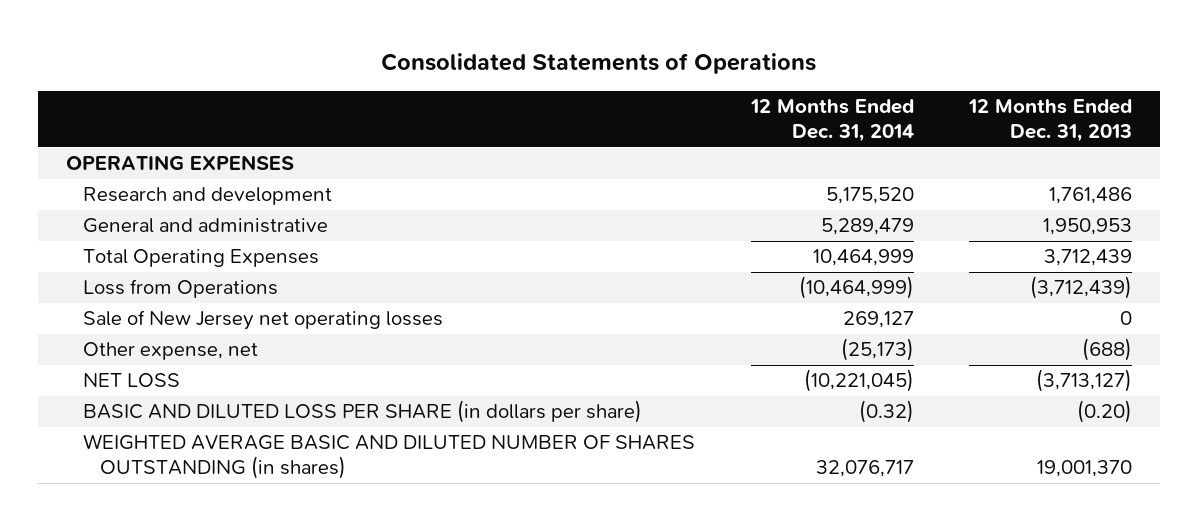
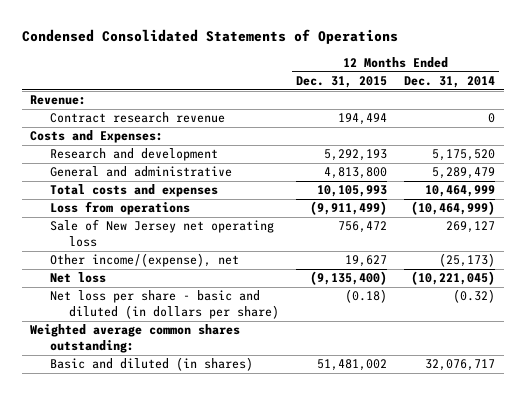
- Consolidated Statements of Operations
+ Condensed Consolidated Statements of Operations
- | 12 Months Ended Dec. 31, 2014 | 12 Months Ended Dec. 31, 2013
+ | 12 Months Ended Dec. 31, 2015 | 12 Months Ended Dec. 31, 2014
- OPERATING EXPENSES
+ Revenue:
+ Contract research revenue | 194,494 | 0
+ Costs and Expenses:
- Total Operating Expenses | 10,464,999 | 3,712,439
- Loss from Operations | (10,464,999) | (3,712,439)
- Sale of New Jersey net operating losses | 269,127 | 0
- Other expense, net | (25,173) | (688)
- NET LOSS | (10,221,045) | (3,713,127)
- BASIC AND DILUTED LOSS PER SHARE (in dollars per share) | (0.32) | (0.20)
- WEIGHTED AVERAGE BASIC AND DILUTED NUMBER OF SHARES OUTSTANDING (in shares) | 32,076,717 | 19,001,370
+ Total costs and expenses | 10,105,993 | 10,464,999
+ Loss from operations | (9,911,499) | (10,464,999)
+ Sale of New Jersey net operating loss | 756,472 | 269,127
+ Other income/(expense), net | 19,627 | (25,173)
+ Net loss | (9,135,400) | (10,221,045)
+ Net loss per share - basic and diluted (in dollars per share) | (0.18) | (0.32)
+ Weighted average common shares outstanding:
+ Basic and diluted (in shares) | 51,481,002 | 32,076,717

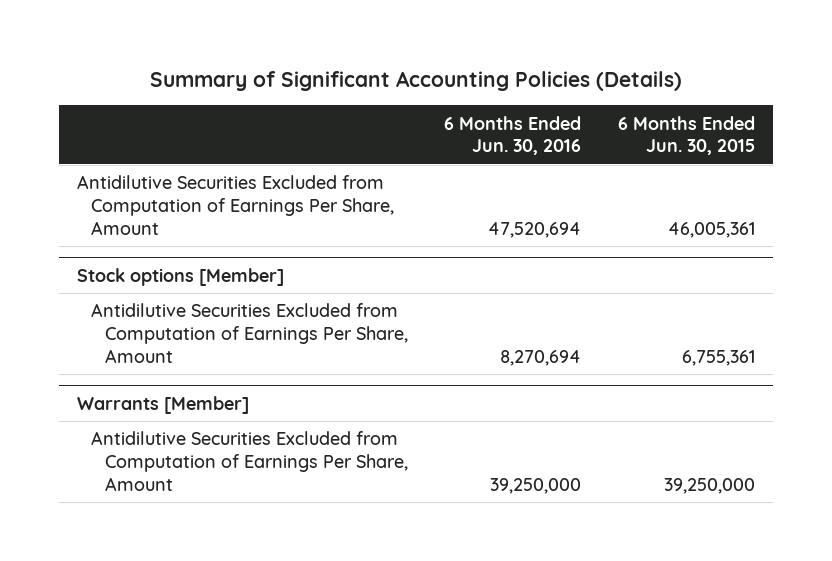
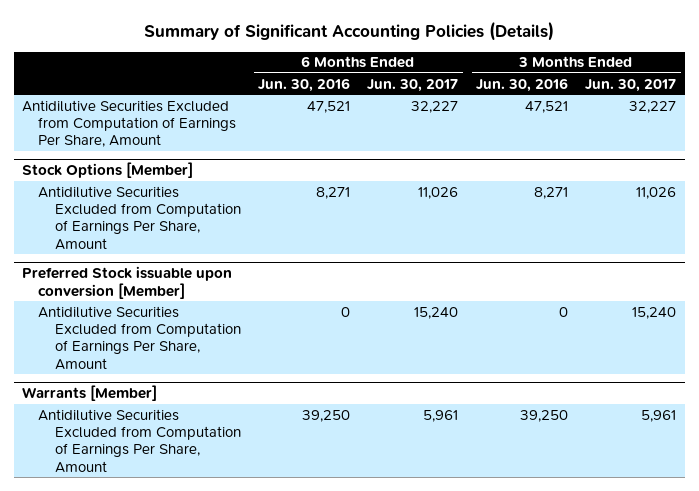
- | 6 Months Ended Jun. 30, 2016 | 6 Months Ended Jun. 30, 2015
+ | 6 Months Ended Jun. 30, 2016 | 6 Months Ended Jun. 30, 2017 | 3 Months Ended Jun. 30, 2016 | 3 Months Ended Jun. 30, 2017
- Antidilutive Securities Excluded from Computation of Earnings Per Share, Amount | 47,520,694 | 46,005,361
- Stock options [Member]
- Antidilutive Securities Excluded from Computation of Earnings Per Share, Amount | 8,270,694 | 6,755,361
+ Antidilutive Securities Excluded from Computation of Earnings Per Share, Amount | 47,521 | 32,227 | 47,521 | 32,227
+ Stock Options [Member]
+ Antidilutive Securities Excluded from Computation of Earnings Per Share, Amount | 8,271 | 11,026 | 8,271 | 11,026
+ Preferred Stock issuable upon conversion [Member]
+ Antidilutive Securities Excluded from Computation of Earnings Per Share, Amount | 0 | 15,240 | 0 | 15,240
@ Warrants [Member]
- Antidilutive Securities Excluded from Computation of Earnings Per Share, Amount | 39,250,000 | 39,250,000
+ Antidilutive Securities Excluded from Computation of Earnings Per Share, Amount | 39,250 | 5,961 | 39,250 | 5,961

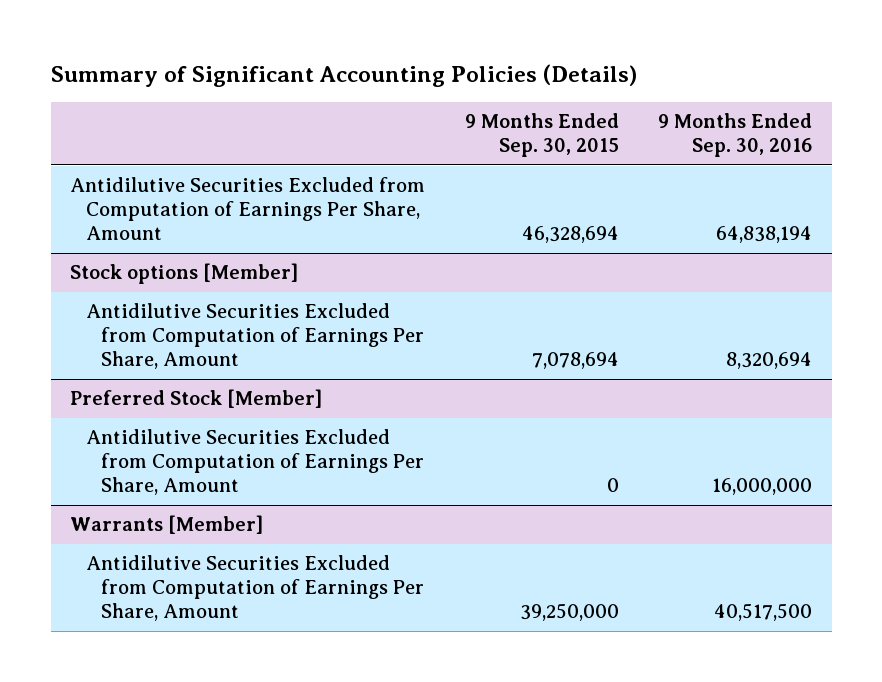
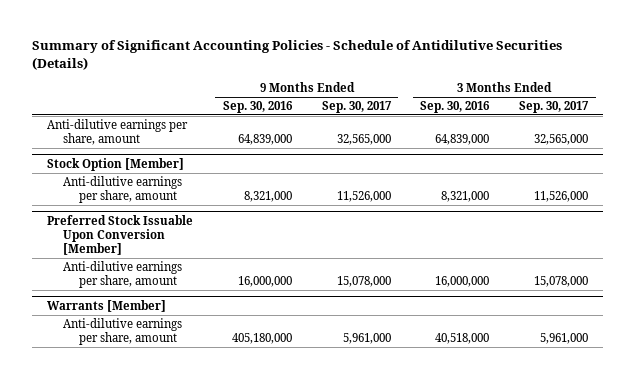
- Summary of Significant Accounting Policies (Details)
+ Summary of Significant Accounting Policies - Schedule of Antidilutive Securities (Details)
- | 9 Months Ended Sep. 30, 2015 | 9 Months Ended Sep. 30, 2016
+ | 9 Months Ended Sep. 30, 2016 | 9 Months Ended Sep. 30, 2017 | 3 Months Ended Sep. 30, 2016 | 3 Months Ended Sep. 30, 2017
- Antidilutive Securities Excluded from Computation of Earnings Per Share, Amount | 46,328,694 | 64,838,194
- Stock options [Member]
- Antidilutive Securities Excluded from Computation of Earnings Per Share, Amount | 7,078,694 | 8,320,694
- Preferred Stock [Member]
- Antidilutive Securities Excluded from Computation of Earnings Per Share, Amount | 0 | 16,000,000
+ Anti-dilutive earnings per share, amount | 64,839,000 | 32,565,000 | 64,839,000 | 32,565,000
+ Stock Option [Member]
+ Anti-dilutive earnings per share, amount | 8,321,000 | 11,526,000 | 8,321,000 | 11,526,000
+ Preferred Stock Issuable Upon Conversion [Member]
+ Anti-dilutive earnings per share, amount | 16,000,000 | 15,078,000 | 16,000,000 | 15,078,000
@ Warrants [Member]
- Antidilutive Securities Excluded from Computation of Earnings Per Share, Amount | 39,250,000 | 40,517,500
+ Anti-dilutive earnings per share, amount | 405,180,000 | 5,961,000 | 40,518,000 | 5,961,000

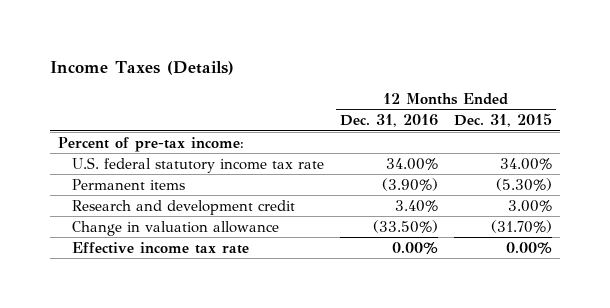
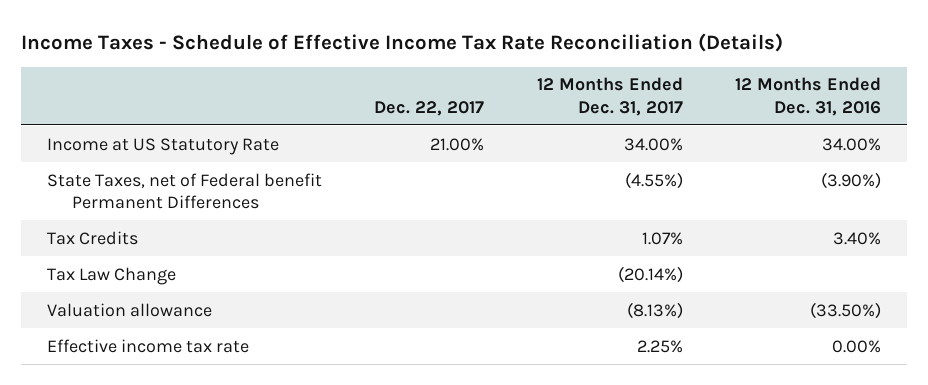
- Income Taxes (Details)
+ Income Taxes - Schedule of Effective Income Tax Rate Reconciliation (Details)
- | 12 Months Ended Dec. 31, 2016 | 12 Months Ended Dec. 31, 2015
+ | Dec. 22, 2017 | 12 Months Ended Dec. 31, 2017 | 12 Months Ended Dec. 31, 2016
- Percent of pre-tax income:
- U.S. federal statutory income tax rate | 34.00% | 34.00%
- Permanent items | (3.90%) | (5.30%)
- Research and development credit | 3.40% | 3.00%
- Change in valuation allowance | (33.50%) | (31.70%)
+ Income at US Statutory Rate | 21.00% | 34.00% | 34.00%
+ State Taxes, net of Federal benefit Permanent Differences | | (4.55%) | (3.90%)
+ Tax Credits | | 1.07% | 3.40%
+ Tax Law Change | | (20.14%) |
+ Valuation allowance | | (8.13%) | (33.50%)

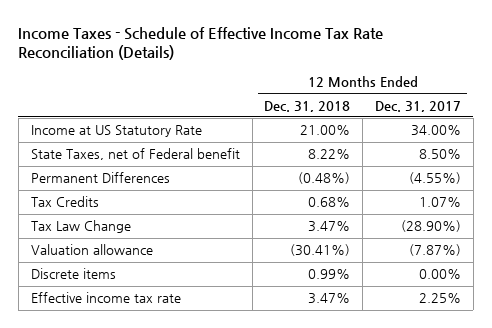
- | Dec. 22, 2017 | 12 Months Ended Dec. 31, 2017 | 12 Months Ended Dec. 31, 2016
+ | 12 Months Ended Dec. 31, 2018 | 12 Months Ended Dec. 31, 2017
- State Taxes, net of Federal benefit Permanent Differences | | (4.55%) | (3.90%)
+ State Taxes, net of Federal benefit | 8.22% | 8.50%
+ Permanent Differences | (0.48%) | (4.55%)
- Tax Law Change | | (20.14%) |
- Valuation allowance | | (8.13%) | (33.50%)
+ Tax Law Change | 3.47% | (28.90%)
+ Valuation allowance | (30.41%) | (7.87%)
+ Discrete items | 0.99% | 0.00%

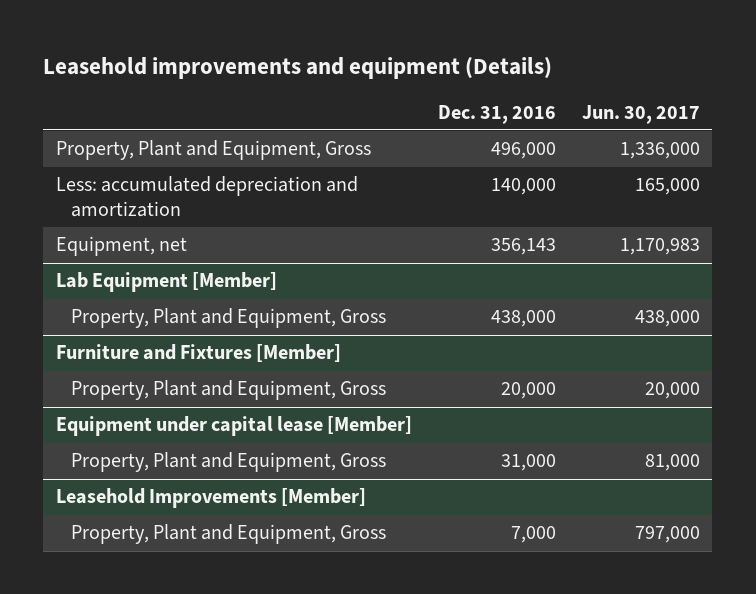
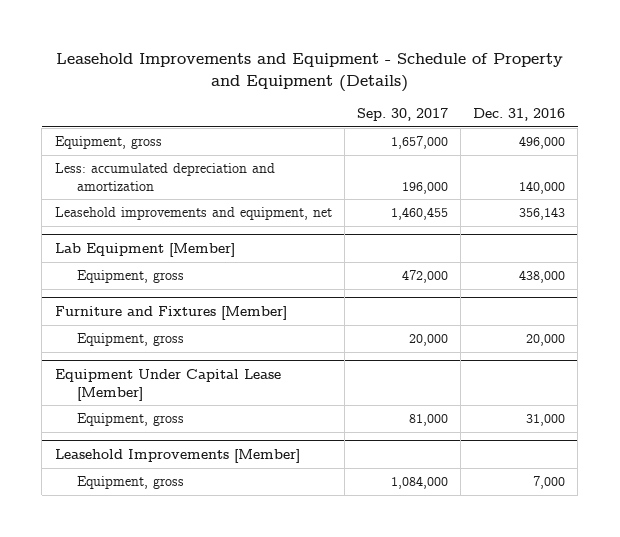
- Leasehold improvements and equipment (Details)
+ Leasehold Improvements and Equipment - Schedule of Property and Equipment (Details)
- | Dec. 31, 2016 | Jun. 30, 2017
+ | Sep. 30, 2017 | Dec. 31, 2016
- Property, Plant and Equipment, Gross | 496,000 | 1,336,000
+ Equipment, gross | 1,657,000 | 496,000
- Equipment, net | 356,143 | 1,170,983
+ Leasehold improvements and equipment, net | 1,460,455 | 356,143
@ Lab Equipment [Member]
- Property, Plant and Equipment, Gross | 438,000 | 438,000
+ Equipment, gross | 472,000 | 438,000
@ Furniture and Fixtures [Member]
- Property, Plant and Equipment, Gross | 20,000 | 20,000
- Equipment under capital lease [Member]
- Property, Plant and Equipment, Gross | 31,000 | 81,000
@ Furniture and Fixtures [Member]
+ Equipment, gross | 20,000 | 20,000
+ Equipment Under Capital Lease [Member]
+ Equipment, gross | 81,000 | 31,000
@ Leasehold Improvements [Member]
- Property, Plant and Equipment, Gross | 7,000 | 797,000
+ Equipment, gross | 1,084,000 | 7,000

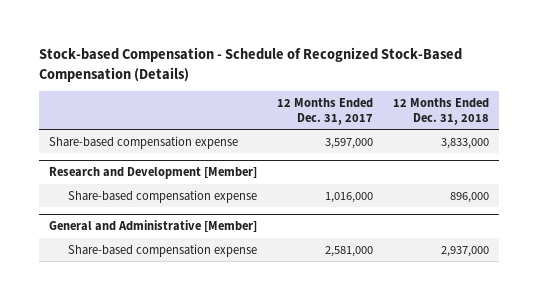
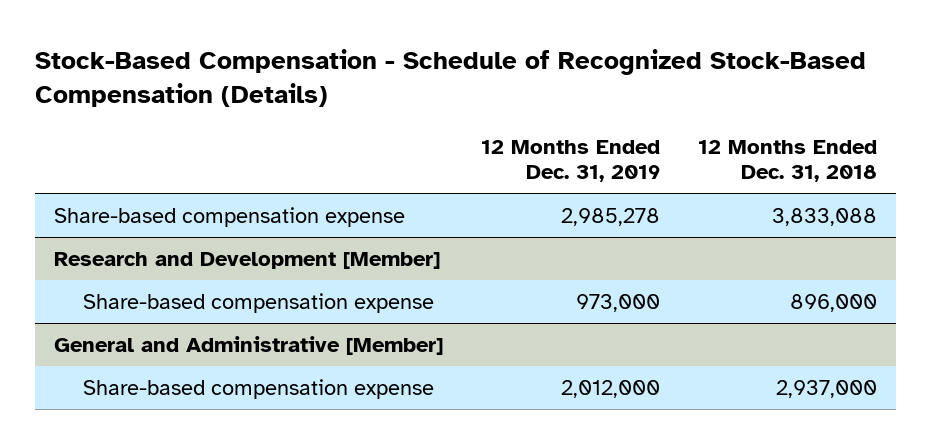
- Stock-based Compensation - Schedule of Recognized Stock-Based Compensation (Details)
+ Stock-Based Compensation - Schedule of Recognized Stock-Based Compensation (Details)
- | 12 Months Ended Dec. 31, 2017 | 12 Months Ended Dec. 31, 2018
+ | 12 Months Ended Dec. 31, 2019 | 12 Months Ended Dec. 31, 2018
- Share-based compensation expense | 3,597,000 | 3,833,000
+ Share-based compensation expense | 2,985,278 | 3,833,088

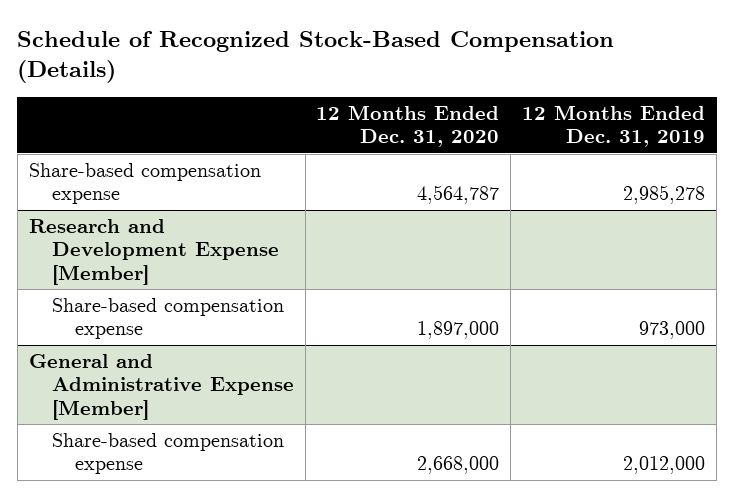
- Stock-Based Compensation - Schedule of Recognized Stock-Based Compensation (Details)
+ Schedule of Recognized Stock-Based Compensation (Details)
- | 12 Months Ended Dec. 31, 2019 | 12 Months Ended Dec. 31, 2018
+ | 12 Months Ended Dec. 31, 2020 | 12 Months Ended Dec. 31, 2019
- Research and Development [Member]
+ Research and Development Expense [Member]
- General and Administrative [Member]
+ General and Administrative Expense [Member]

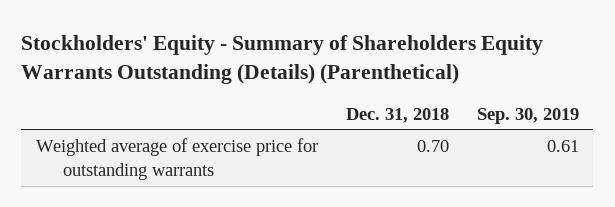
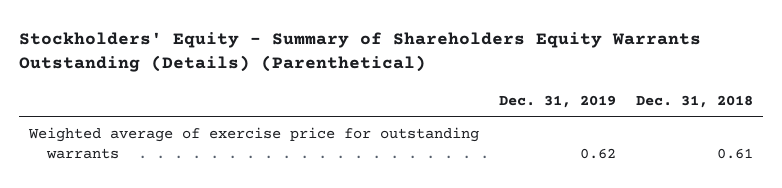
- | Dec. 31, 2018 | Sep. 30, 2019
+ | Dec. 31, 2019 | Dec. 31, 2018
- Weighted average of exercise price for outstanding warrants | 0.70 | 0.61
+ Weighted average of exercise price for outstanding warrants | 0.62 | 0.61

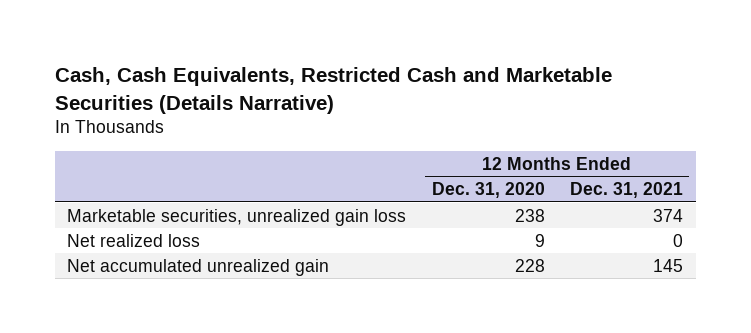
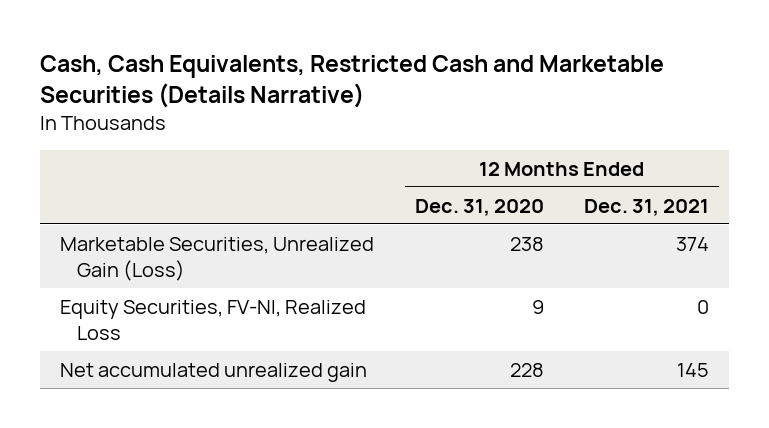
- Marketable securities, unrealized gain loss | 238 | 374
- Net realized loss | 9 | 0
+ Marketable Securities, Unrealized Gain (Loss) | 238 | 374
+ Equity Securities, FV-NI, Realized Loss | 9 | 0

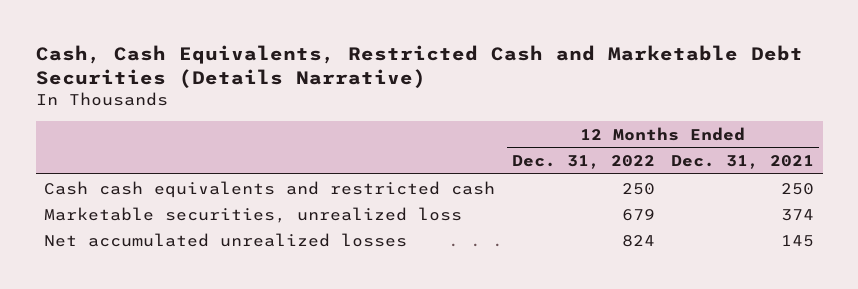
- Cash, Cash Equivalents, Restricted Cash and Marketable Securities (Details Narrative)
+ Cash, Cash Equivalents, Restricted Cash and Marketable Debt Securities (Details Narrative)
- | 12 Months Ended Dec. 31, 2020 | 12 Months Ended Dec. 31, 2021
+ | 12 Months Ended Dec. 31, 2022 | 12 Months Ended Dec. 31, 2021
- Marketable Securities, Unrealized Gain (Loss) | 238 | 374
- Equity Securities, FV-NI, Realized Loss | 9 | 0
- Net accumulated unrealized gain | 228 | 145
+ Cash cash equivalents and restricted cash | 250 | 250
+ Marketable securities, unrealized loss | 679 | 374
+ Net accumulated unrealized losses | 824 | 145

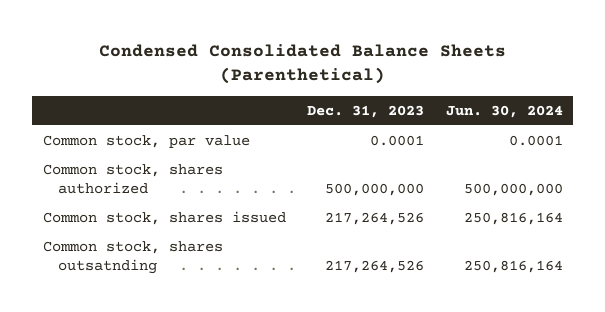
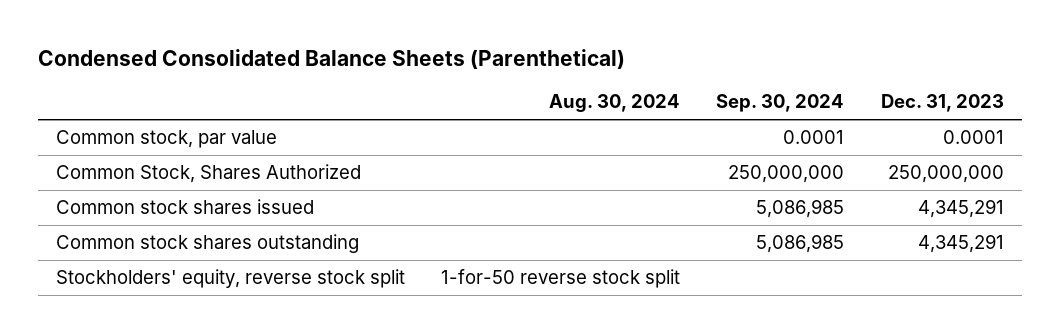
- | Dec. 31, 2023 | Jun. 30, 2024
+ | Aug. 30, 2024 | Sep. 30, 2024 | Dec. 31, 2023
- Common stock, shares authorized | 500,000,000 | 500,000,000
- Common stock, shares issued | 217,264,526 | 250,816,164
- Common stock, shares outsatnding | 217,264,526 | 250,816,164
+ Common Stock, Shares Authorized | | 250,000,000 | 250,000,000
+ Common stock shares issued | | 5,086,985 | 4,345,291
+ Common stock shares outstanding | | 5,086,985 | 4,345,291
+ Stockholders' equity, reverse stock split | 1-for-50 reverse stock split | |

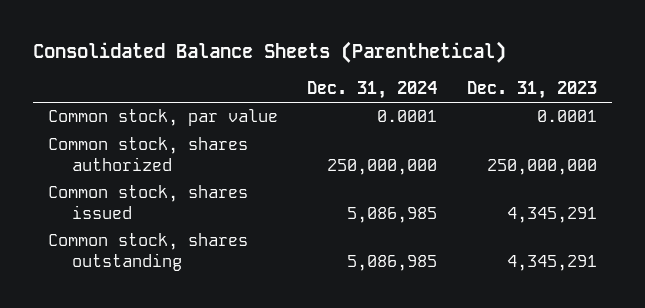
- Condensed Consolidated Balance Sheets (Parenthetical)
+ Consolidated Balance Sheets (Parenthetical)
- | Aug. 30, 2024 | Sep. 30, 2024 | Dec. 31, 2023
+ | Dec. 31, 2024 | Dec. 31, 2023
- Common Stock, Shares Authorized | | 250,000,000 | 250,000,000
- Common stock shares issued | | 5,086,985 | 4,345,291
- Common stock shares outstanding | | 5,086,985 | 4,345,291
- Stockholders' equity, reverse stock split | 1-for-50 reverse stock split | |
+ Common stock, shares authorized | 250,000,000 | 250,000,000
+ Common stock, shares issued | 5,086,985 | 4,345,291
+ Common stock, shares outstanding | 5,086,985 | 4,345,291

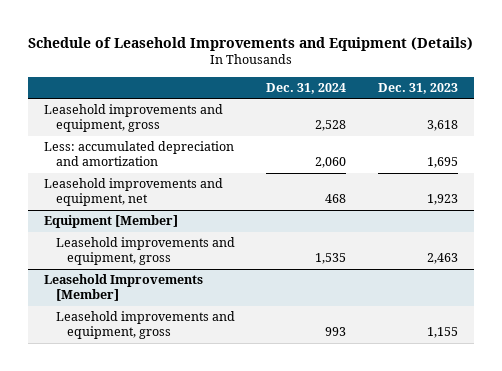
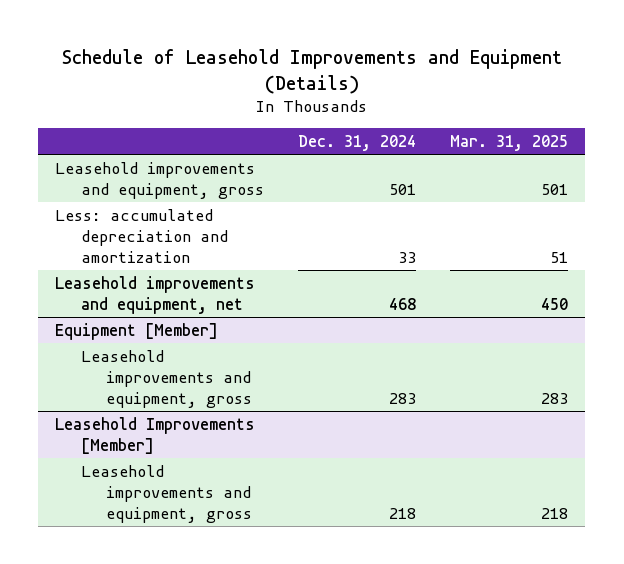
- | Dec. 31, 2024 | Dec. 31, 2023
+ | Dec. 31, 2024 | Mar. 31, 2025
- Leasehold improvements and equipment, gross | 2,528 | 3,618
- Less: accumulated depreciation and amortization | 2,060 | 1,695
+ Leasehold improvements and equipment, gross | 501 | 501
+ Less: accumulated depreciation and amortization | 33 | 51
@ Equipment [Member]
- Leasehold improvements and equipment, gross | 1,535 | 2,463
+ Leasehold improvements and equipment, gross | 283 | 283
@ Leasehold Improvements [Member]
- Leasehold improvements and equipment, gross | 993 | 1,155
+ Leasehold improvements and equipment, gross | 218 | 218

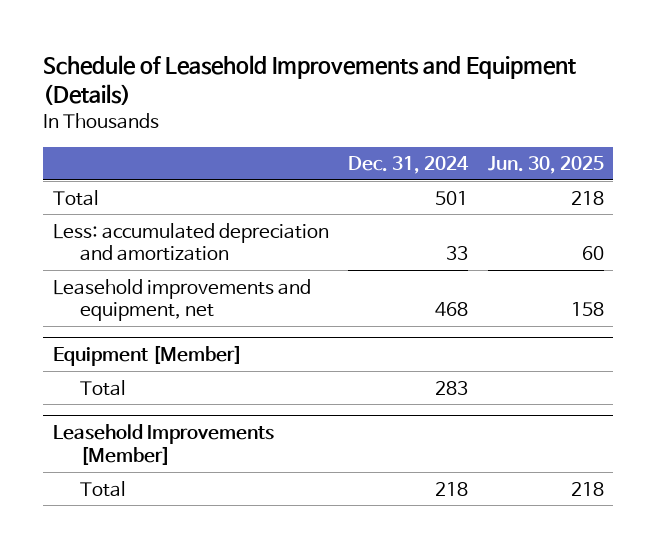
- | Dec. 31, 2024 | Mar. 31, 2025
+ | Dec. 31, 2024 | Jun. 30, 2025
- Leasehold improvements and equipment, gross | 501 | 501
+ Total | 501 | 218
@ Equipment [Member]
- Leasehold improvements and equipment, gross | 283 | 283
+ Total | 283 |
@ Leasehold Improvements [Member]
- Leasehold improvements and equipment, gross | 218 | 218
+ Total | 218 | 218

